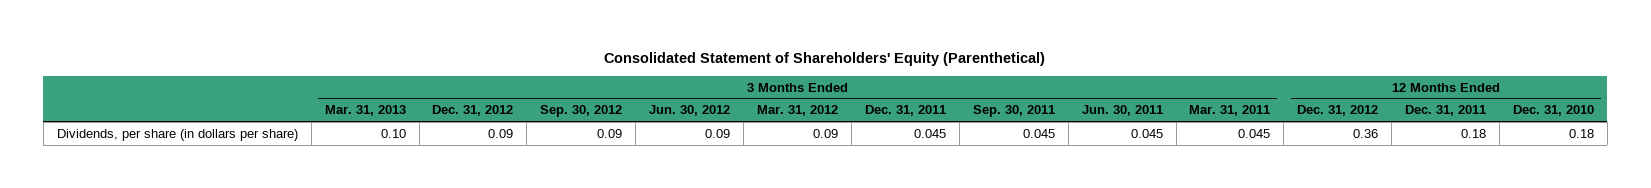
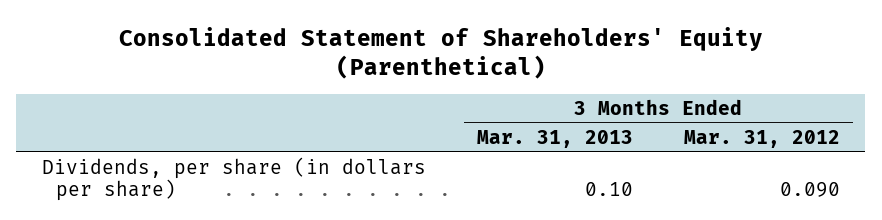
- | 3 Months Ended Mar. 31, 2013 | 3 Months Ended Dec. 31, 2012 | 3 Months Ended Sep. 30, 2012 | 3 Months Ended Jun. 30, 2012 | 3 Months Ended Mar. 31, 2012 | 3 Months Ended Dec. 31, 2011 | 3 Months Ended Sep. 30, 2011 | 3 Months Ended Jun. 30, 2011 | 3 Months Ended Mar. 31, 2011 | 12 Months Ended Dec. 31, 2012 | 12 Months Ended Dec. 31, 2011 | 12 Months Ended Dec. 31, 2010
+ | 3 Months Ended Mar. 31, 2013 | 3 Months Ended Mar. 31, 2012
- Dividends, per share (in dollars per share) | 0.10 | 0.09 | 0.09 | 0.09 | 0.09 | 0.045 | 0.045 | 0.045 | 0.045 | 0.36 | 0.18 | 0.18
+ Dividends, per share (in dollars per share) | 0.10 | 0.090

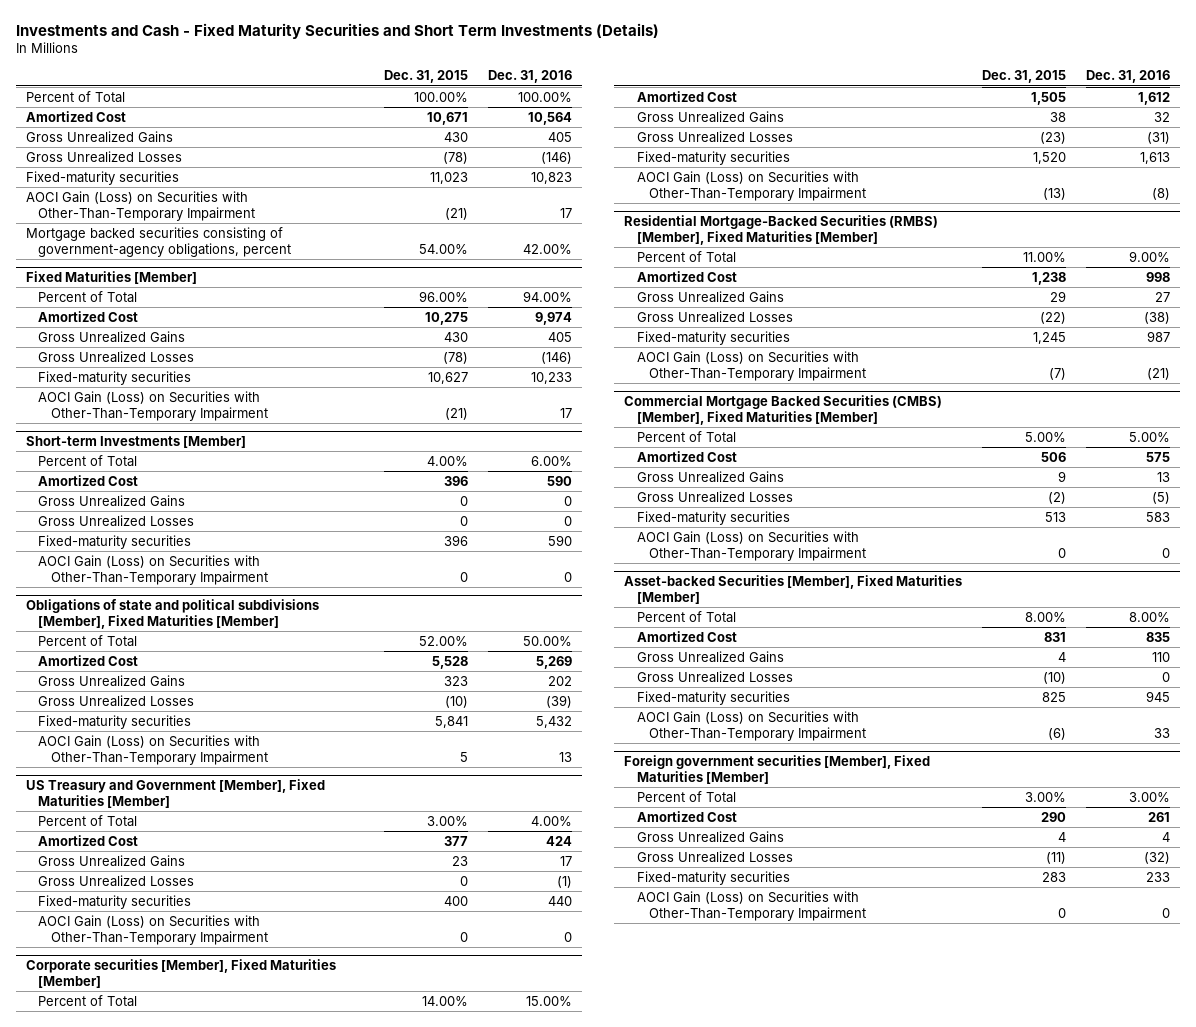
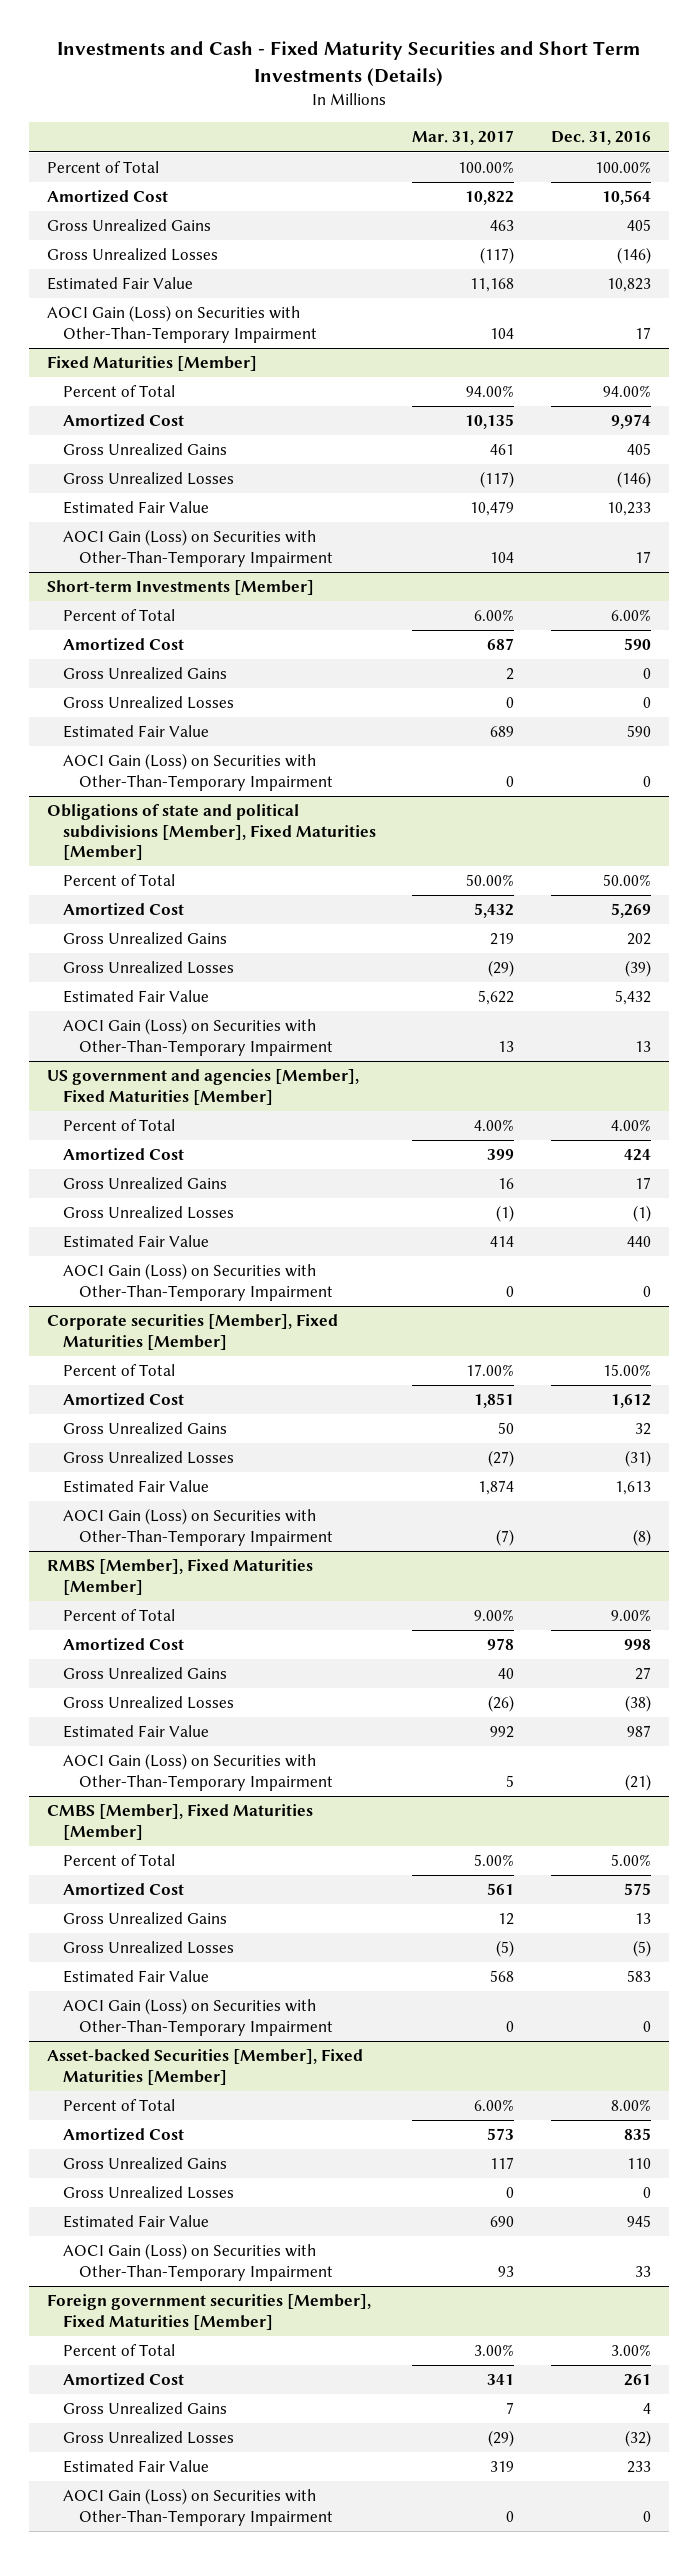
- | Dec. 31, 2015 | Dec. 31, 2016
+ | Mar. 31, 2017 | Dec. 31, 2016
- Fixed-maturity securities | 11,023 | 10,823
+ Estimated Fair Value | 11,168 | 10,823
- Mortgage backed securities consisting of government-agency obligations, percent | 54.00% | 42.00%
@ Fixed Maturities [Member]
- Fixed-maturity securities | 10,627 | 10,233
+ Estimated Fair Value | 10,479 | 10,233
@ Short-term Investments [Member]
- Fixed-maturity securities | 396 | 590
+ Estimated Fair Value | 689 | 590
@ Obligations of state and political subdivisions [Member], Fixed Maturities [Member]
- Fixed-maturity securities | 5,841 | 5,432
+ Estimated Fair Value | 5,622 | 5,432
- US Treasury and Government [Member], Fixed Maturities [Member]
+ US government and agencies [Member], Fixed Maturities [Member]
- Fixed-maturity securities | 400 | 440
+ Estimated Fair Value | 414 | 440
@ Corporate securities [Member], Fixed Maturities [Member]
- Fixed-maturity securities | 1,520 | 1,613
+ Estimated Fair Value | 1,874 | 1,613
- Residential Mortgage-Backed Securities (RMBS) [Member], Fixed Maturities [Member]
+ RMBS [Member], Fixed Maturities [Member]
- Fixed-maturity securities | 1,245 | 987
+ Estimated Fair Value | 992 | 987
- Commercial Mortgage Backed Securities (CMBS) [Member], Fixed Maturities [Member]
+ CMBS [Member], Fixed Maturities [Member]
- Fixed-maturity securities | 513 | 583
+ Estimated Fair Value | 568 | 583
@ Asset-backed Securities [Member], Fixed Maturities [Member]
- Fixed-maturity securities | 825 | 945
+ Estimated Fair Value | 690 | 945
@ Foreign government securities [Member], Fixed Maturities [Member]
- Fixed-maturity securities | 283 | 233
+ Estimated Fair Value | 319 | 233

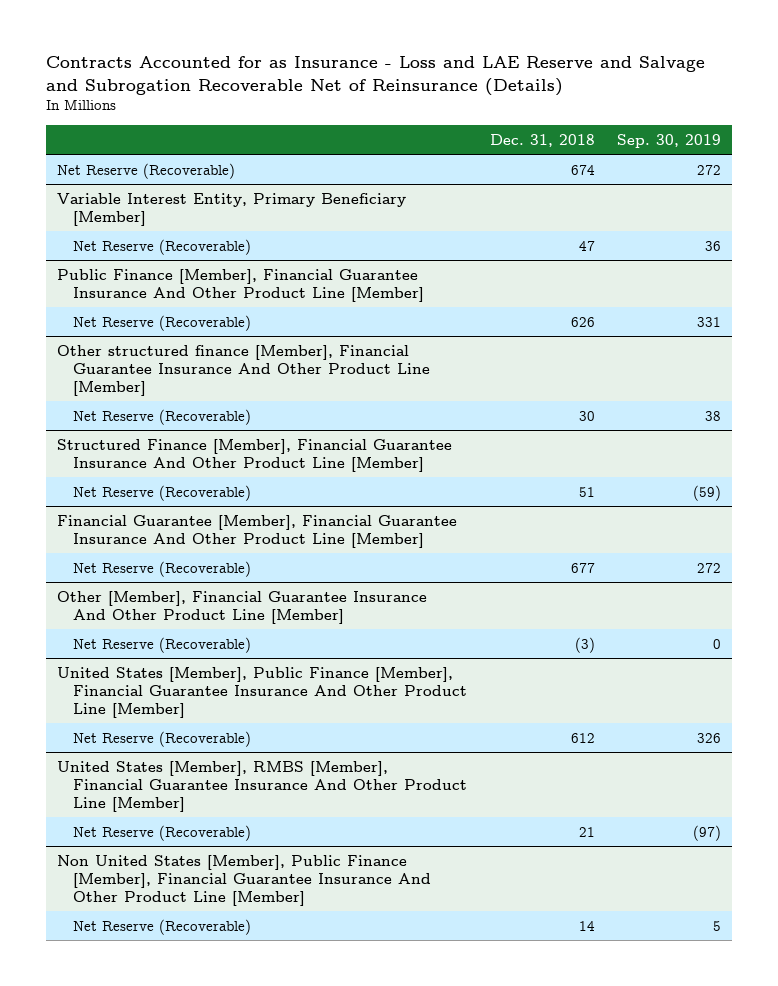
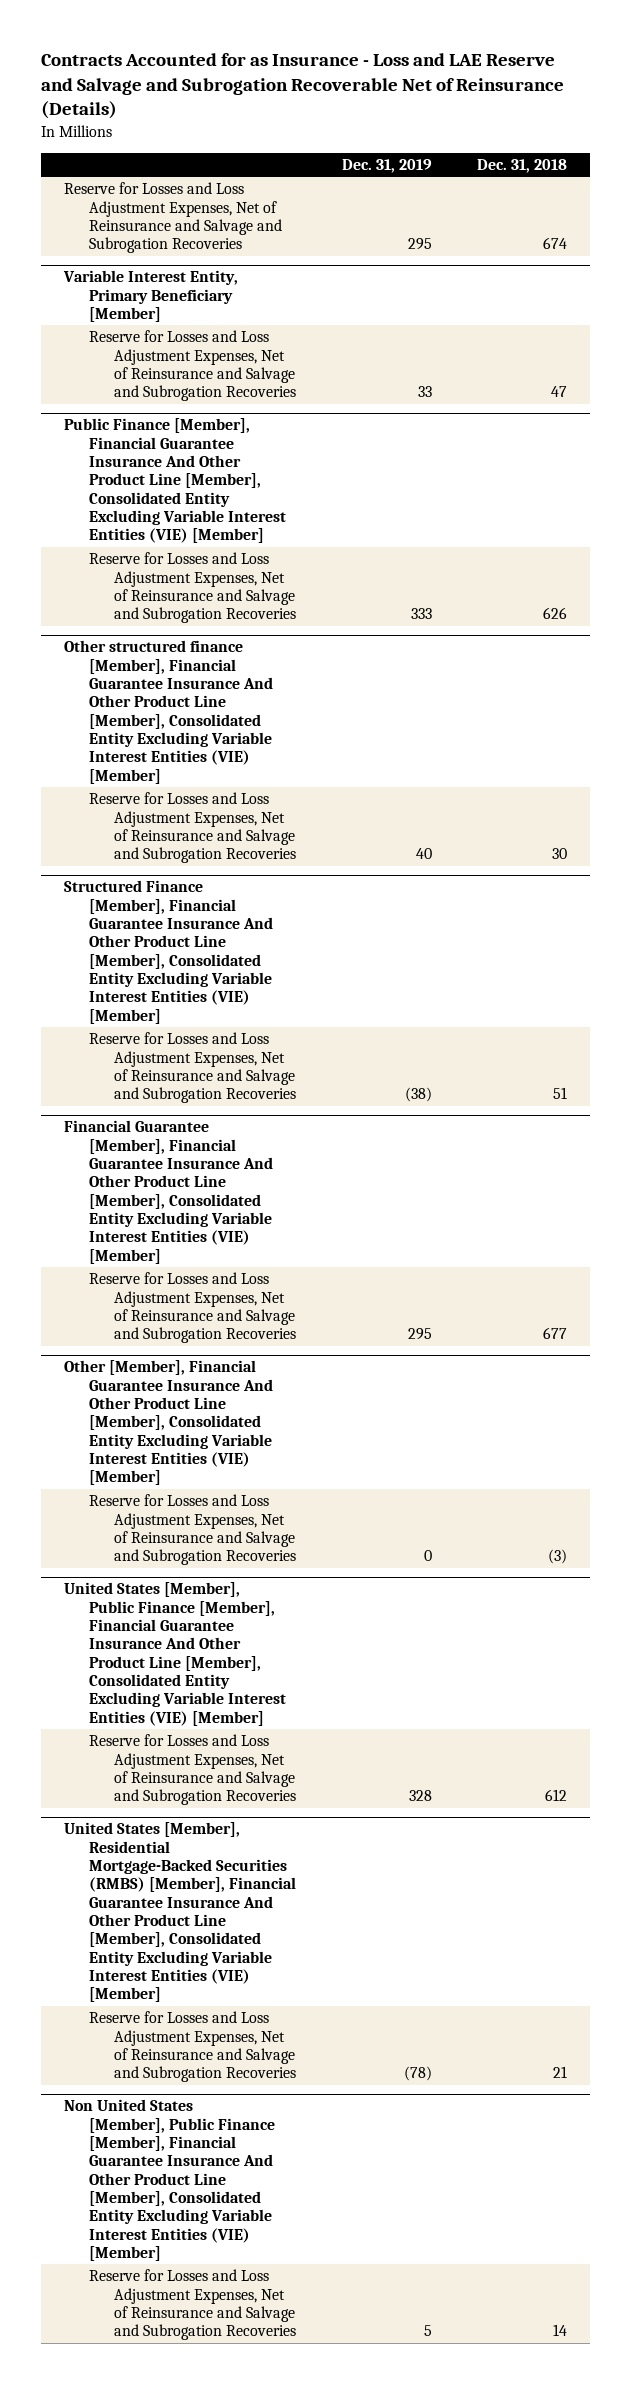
- | Dec. 31, 2018 | Sep. 30, 2019
+ | Dec. 31, 2019 | Dec. 31, 2018
- Net Reserve (Recoverable) | 674 | 272
+ Reserve for Losses and Loss Adjustment Expenses, Net of Reinsurance and Salvage and Subrogation Recoveries | 295 | 674
@ Variable Interest Entity, Primary Beneficiary [Member]
- Net Reserve (Recoverable) | 47 | 36
- Public Finance [Member], Financial Guarantee Insurance And Other Product Line [Member]
- Net Reserve (Recoverable) | 626 | 331
- Other structured finance [Member], Financial Guarantee Insurance And Other Product Line [Member]
- Net Reserve (Recoverable) | 30 | 38
- Structured Finance [Member], Financial Guarantee Insurance And Other Product Line [Member]
- Net Reserve (Recoverable) | 51 | (59)
- Financial Guarantee [Member], Financial Guarantee Insurance And Other Product Line [Member]
- Net Reserve (Recoverable) | 677 | 272
- Other [Member], Financial Guarantee Insurance And Other Product Line [Member]
- Net Reserve (Recoverable) | (3) | 0
- United States [Member], Public Finance [Member], Financial Guarantee Insurance And Other Product Line [Member]
- Net Reserve (Recoverable) | 612 | 326
- United States [Member], RMBS [Member], Financial Guarantee Insurance And Other Product Line [Member]
- Net Reserve (Recoverable) | 21 | (97)
- Non United States [Member], Public Finance [Member], Financial Guarantee Insurance And Other Product Line [Member]
- Net Reserve (Recoverable) | 14 | 5
@ Variable Interest Entity, Primary Beneficiary [Member]
+ Reserve for Losses and Loss Adjustment Expenses, Net of Reinsurance and Salvage and Subrogation Recoveries | 33 | 47
+ Public Finance [Member], Financial Guarantee Insurance And Other Product Line [Member], Consolidated Entity Excluding Variable Interest Entities (VIE) [Member]
+ Reserve for Losses and Loss Adjustment Expenses, Net of Reinsurance and Salvage and Subrogation Recoveries | 333 | 626
+ Other structured finance [Member], Financial Guarantee Insurance And Other Product Line [Member], Consolidated Entity Excluding Variable Interest Entities (VIE) [Member]
+ Reserve for Losses and Loss Adjustment Expenses, Net of Reinsurance and Salvage and Subrogation Recoveries | 40 | 30
+ Structured Finance [Member], Financial Guarantee Insurance And Other Product Line [Member], Consolidated Entity Excluding Variable Interest Entities (VIE) [Member]
+ Reserve for Losses and Loss Adjustment Expenses, Net of Reinsurance and Salvage and Subrogation Recoveries | (38) | 51
+ Financial Guarantee [Member], Financial Guarantee Insurance And Other Product Line [Member], Consolidated Entity Excluding Variable Interest Entities (VIE) [Member]
+ Reserve for Losses and Loss Adjustment Expenses, Net of Reinsurance and Salvage and Subrogation Recoveries | 295 | 677
+ Other [Member], Financial Guarantee Insurance And Other Product Line [Member], Consolidated Entity Excluding Variable Interest Entities (VIE) [Member]
+ Reserve for Losses and Loss Adjustment Expenses, Net of Reinsurance and Salvage and Subrogation Recoveries | 0 | (3)
+ United States [Member], Public Finance [Member], Financial Guarantee Insurance And Other Product Line [Member], Consolidated Entity Excluding Variable Interest Entities (VIE) [Member]
+ Reserve for Losses and Loss Adjustment Expenses, Net of Reinsurance and Salvage and Subrogation Recoveries | 328 | 612
+ United States [Member], Residential Mortgage-Backed Securities (RMBS) [Member], Financial Guarantee Insurance And Other Product Line [Member], Consolidated Entity Excluding Variable Interest Entities (VIE) [Member]
+ Reserve for Losses and Loss Adjustment Expenses, Net of Reinsurance and Salvage and Subrogation Recoveries | (78) | 21
+ Non United States [Member], Public Finance [Member], Financial Guarantee Insurance And Other Product Line [Member], Consolidated Entity Excluding Variable Interest Entities (VIE) [Member]
+ Reserve for Losses and Loss Adjustment Expenses, Net of Reinsurance and Salvage and Subrogation Recoveries | 5 | 14

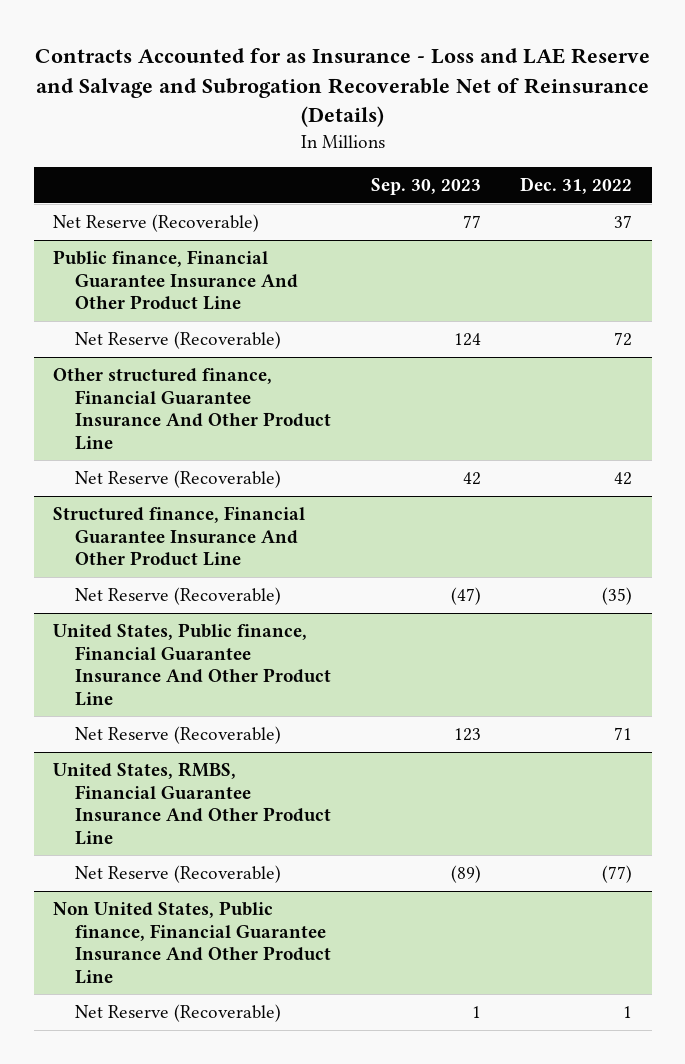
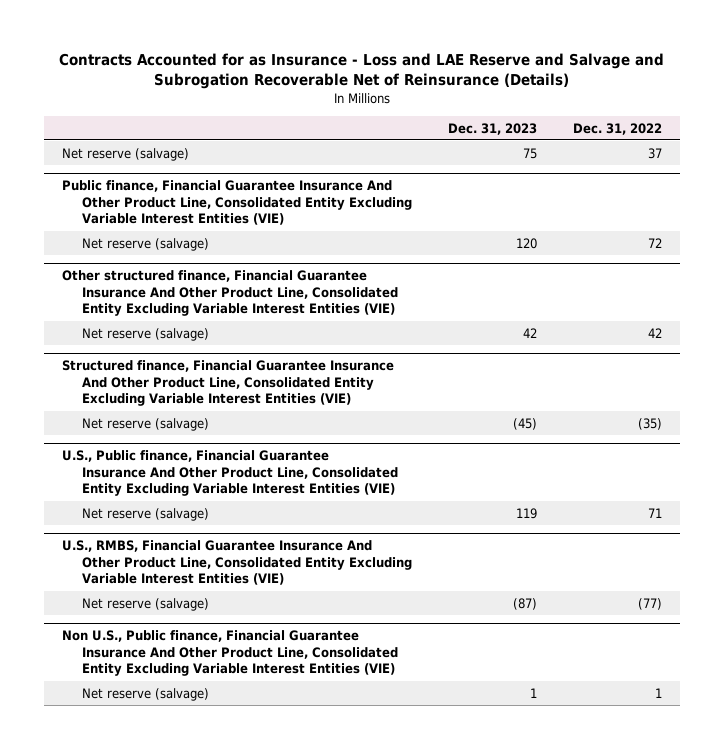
- | Sep. 30, 2023 | Dec. 31, 2022
+ | Dec. 31, 2023 | Dec. 31, 2022
- Net Reserve (Recoverable) | 77 | 37
- Public finance, Financial Guarantee Insurance And Other Product Line
- Net Reserve (Recoverable) | 124 | 72
- Other structured finance, Financial Guarantee Insurance And Other Product Line
- Net Reserve (Recoverable) | 42 | 42
- Structured finance, Financial Guarantee Insurance And Other Product Line
- Net Reserve (Recoverable) | (47) | (35)
- United States, Public finance, Financial Guarantee Insurance And Other Product Line
- Net Reserve (Recoverable) | 123 | 71
- United States, RMBS, Financial Guarantee Insurance And Other Product Line
- Net Reserve (Recoverable) | (89) | (77)
- Non United States, Public finance, Financial Guarantee Insurance And Other Product Line
- Net Reserve (Recoverable) | 1 | 1
+ Net reserve (salvage) | 75 | 37
+ Public finance, Financial Guarantee Insurance And Other Product Line, Consolidated Entity Excluding Variable Interest Entities (VIE)
+ Net reserve (salvage) | 120 | 72
+ Other structured finance, Financial Guarantee Insurance And Other Product Line, Consolidated Entity Excluding Variable Interest Entities (VIE)
+ Net reserve (salvage) | 42 | 42
+ Structured finance, Financial Guarantee Insurance And Other Product Line, Consolidated Entity Excluding Variable Interest Entities (VIE)
+ Net reserve (salvage) | (45) | (35)
+ U.S., Public finance, Financial Guarantee Insurance And Other Product Line, Consolidated Entity Excluding Variable Interest Entities (VIE)
+ Net reserve (salvage) | 119 | 71
+ U.S., RMBS, Financial Guarantee Insurance And Other Product Line, Consolidated Entity Excluding Variable Interest Entities (VIE)
+ Net reserve (salvage) | (87) | (77)
+ Non U.S., Public finance, Financial Guarantee Insurance And Other Product Line, Consolidated Entity Excluding Variable Interest Entities (VIE)
+ Net reserve (salvage) | 1 | 1

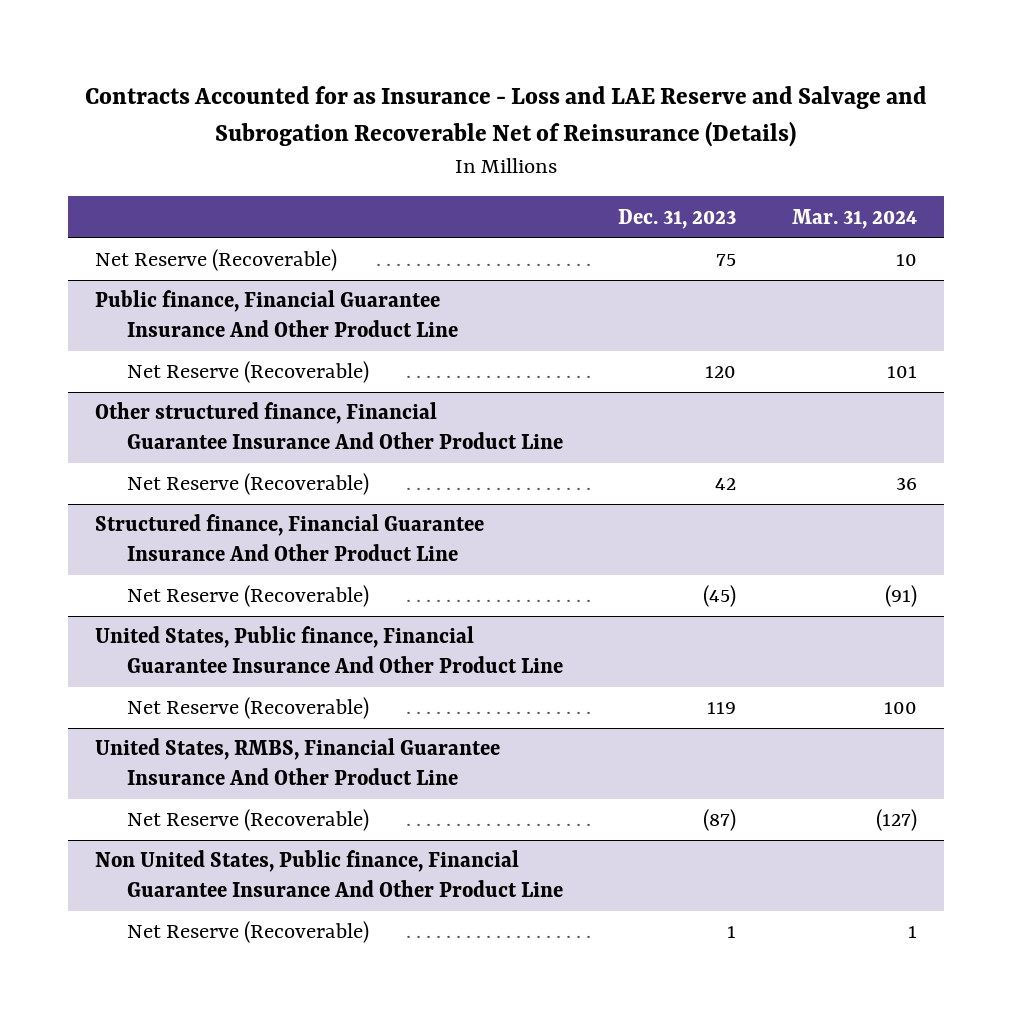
- | Dec. 31, 2023 | Dec. 31, 2022
+ | Dec. 31, 2023 | Mar. 31, 2024
- Net reserve (salvage) | 75 | 37
- Public finance, Financial Guarantee Insurance And Other Product Line, Consolidated Entity Excluding Variable Interest Entities (VIE)
- Net reserve (salvage) | 120 | 72
- Other structured finance, Financial Guarantee Insurance And Other Product Line, Consolidated Entity Excluding Variable Interest Entities (VIE)
- Net reserve (salvage) | 42 | 42
- Structured finance, Financial Guarantee Insurance And Other Product Line, Consolidated Entity Excluding Variable Interest Entities (VIE)
- Net reserve (salvage) | (45) | (35)
- U.S., Public finance, Financial Guarantee Insurance And Other Product Line, Consolidated Entity Excluding Variable Interest Entities (VIE)
- Net reserve (salvage) | 119 | 71
- U.S., RMBS, Financial Guarantee Insurance And Other Product Line, Consolidated Entity Excluding Variable Interest Entities (VIE)
- Net reserve (salvage) | (87) | (77)
- Non U.S., Public finance, Financial Guarantee Insurance And Other Product Line, Consolidated Entity Excluding Variable Interest Entities (VIE)
- Net reserve (salvage) | 1 | 1
+ Net Reserve (Recoverable) | 75 | 10
+ Public finance, Financial Guarantee Insurance And Other Product Line
+ Net Reserve (Recoverable) | 120 | 101
+ Other structured finance, Financial Guarantee Insurance And Other Product Line
+ Net Reserve (Recoverable) | 42 | 36
+ Structured finance, Financial Guarantee Insurance And Other Product Line
+ Net Reserve (Recoverable) | (45) | (91)
+ United States, Public finance, Financial Guarantee Insurance And Other Product Line
+ Net Reserve (Recoverable) | 119 | 100
+ United States, RMBS, Financial Guarantee Insurance And Other Product Line
+ Net Reserve (Recoverable) | (87) | (127)
+ Non United States, Public finance, Financial Guarantee Insurance And Other Product Line
+ Net Reserve (Recoverable) | 1 | 1

